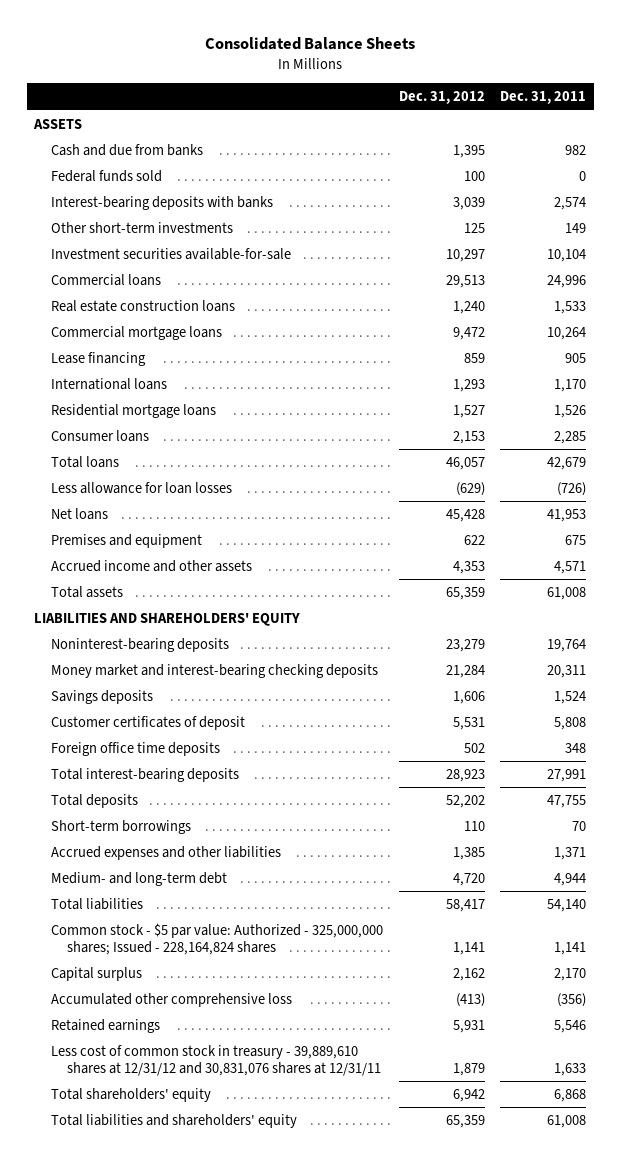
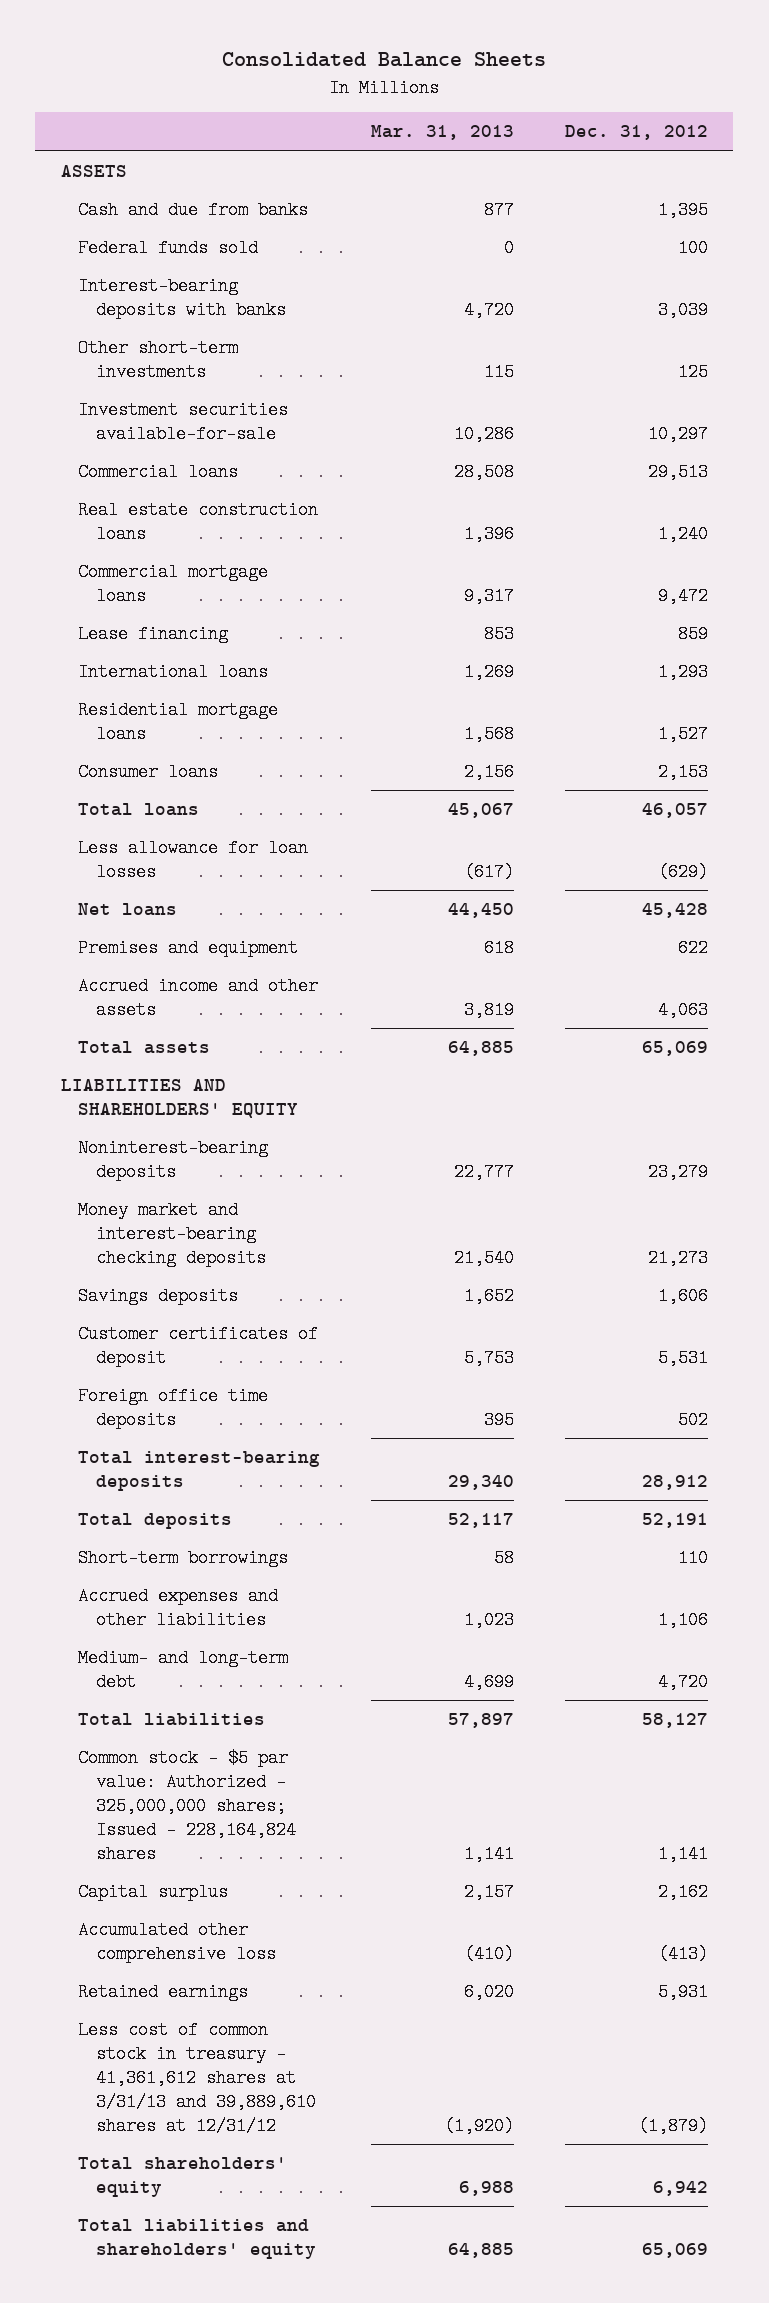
- | Dec. 31, 2012 | Dec. 31, 2011
+ | Mar. 31, 2013 | Dec. 31, 2012
- Accrued income and other assets | 4,353 | 4,571
- Total assets | 65,359 | 61,008
+ Accrued income and other assets | 3,819 | 4,063
+ Total assets | 64,885 | 65,069
- Money market and interest-bearing checking deposits | 21,284 | 20,311
+ Money market and interest-bearing checking deposits | 21,540 | 21,273
- Total interest-bearing deposits | 28,923 | 27,991
- Total deposits | 52,202 | 47,755
+ Total interest-bearing deposits | 29,340 | 28,912
+ Total deposits | 52,117 | 52,191
- Accrued expenses and other liabilities | 1,385 | 1,371
+ Accrued expenses and other liabilities | 1,023 | 1,106
- Total liabilities | 58,417 | 54,140
+ Total liabilities | 57,897 | 58,127
- Less cost of common stock in treasury - 39,889,610 shares at 12/31/12 and 30,831,076 shares at 12/31/11 | 1,879 | 1,633
+ Less cost of common stock in treasury - 41,361,612 shares at 3/31/13 and 39,889,610 shares at 12/31/12 | (1,920) | (1,879)
- Total liabilities and shareholders' equity | 65,359 | 61,008
+ Total liabilities and shareholders' equity | 64,885 | 65,069

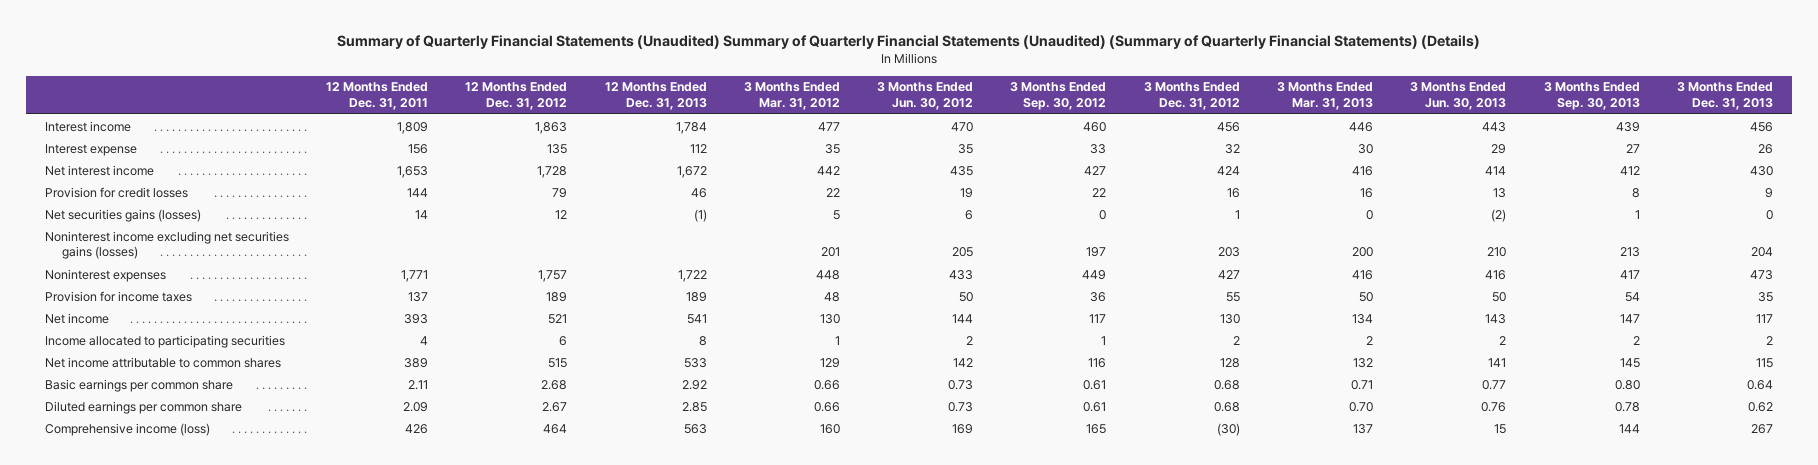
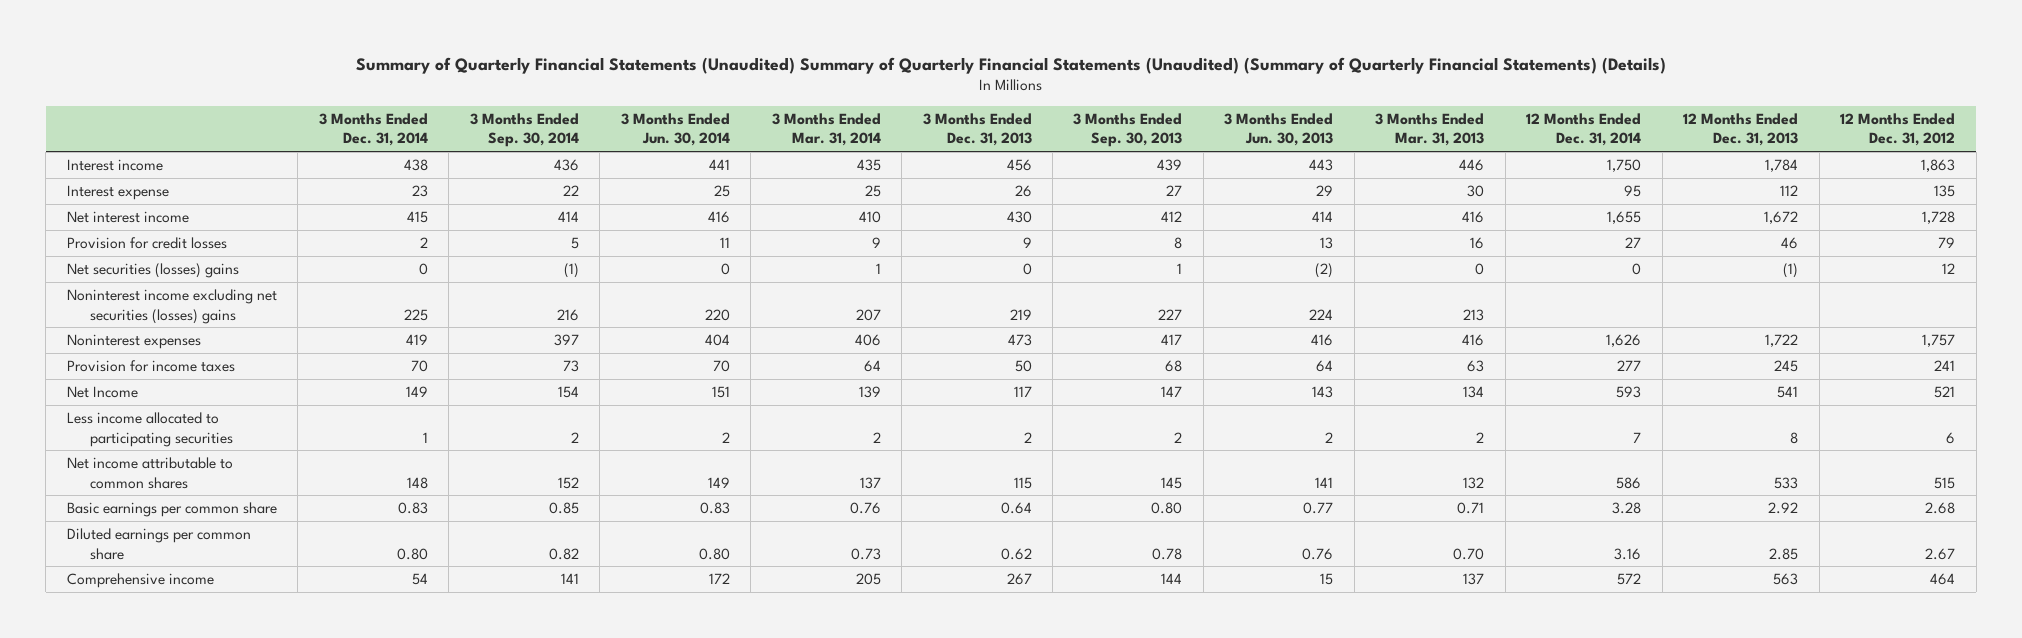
- | 12 Months Ended Dec. 31, 2011 | 12 Months Ended Dec. 31, 2012 | 12 Months Ended Dec. 31, 2013 | 3 Months Ended Mar. 31, 2012 | 3 Months Ended Jun. 30, 2012 | 3 Months Ended Sep. 30, 2012 | 3 Months Ended Dec. 31, 2012 | 3 Months Ended Mar. 31, 2013 | 3 Months Ended Jun. 30, 2013 | 3 Months Ended Sep. 30, 2013 | 3 Months Ended Dec. 31, 2013
+ | 3 Months Ended Dec. 31, 2014 | 3 Months Ended Sep. 30, 2014 | 3 Months Ended Jun. 30, 2014 | 3 Months Ended Mar. 31, 2014 | 3 Months Ended Dec. 31, 2013 | 3 Months Ended Sep. 30, 2013 | 3 Months Ended Jun. 30, 2013 | 3 Months Ended Mar. 31, 2013 | 12 Months Ended Dec. 31, 2014 | 12 Months Ended Dec. 31, 2013 | 12 Months Ended Dec. 31, 2012
- Net securities gains (losses) | 14 | 12 | (1) | 5 | 6 | 0 | 1 | 0 | (2) | 1 | 0
- Noninterest income excluding net securities gains (losses) | | | | 201 | 205 | 197 | 203 | 200 | 210 | 213 | 204
+ Net securities (losses) gains | 0 | (1) | 0 | 1 | 0 | 1 | (2) | 0 | 0 | (1) | 12
+ Noninterest income excluding net securities (losses) gains | 225 | 216 | 220 | 207 | 219 | 227 | 224 | 213 | | |
- Provision for income taxes | 137 | 189 | 189 | 48 | 50 | 36 | 55 | 50 | 50 | 54 | 35
- Net income | 393 | 521 | 541 | 130 | 144 | 117 | 130 | 134 | 143 | 147 | 117
- Income allocated to participating securities | 4 | 6 | 8 | 1 | 2 | 1 | 2 | 2 | 2 | 2 | 2
+ Provision for income taxes | 70 | 73 | 70 | 64 | 50 | 68 | 64 | 63 | 277 | 245 | 241
+ Net Income | 149 | 154 | 151 | 139 | 117 | 147 | 143 | 134 | 593 | 541 | 521
+ Less income allocated to participating securities | 1 | 2 | 2 | 2 | 2 | 2 | 2 | 2 | 7 | 8 | 6
- Comprehensive income (loss) | 426 | 464 | 563 | 160 | 169 | 165 | (30) | 137 | 15 | 144 | 267
+ Comprehensive income | 54 | 141 | 172 | 205 | 267 | 144 | 15 | 137 | 572 | 563 | 464

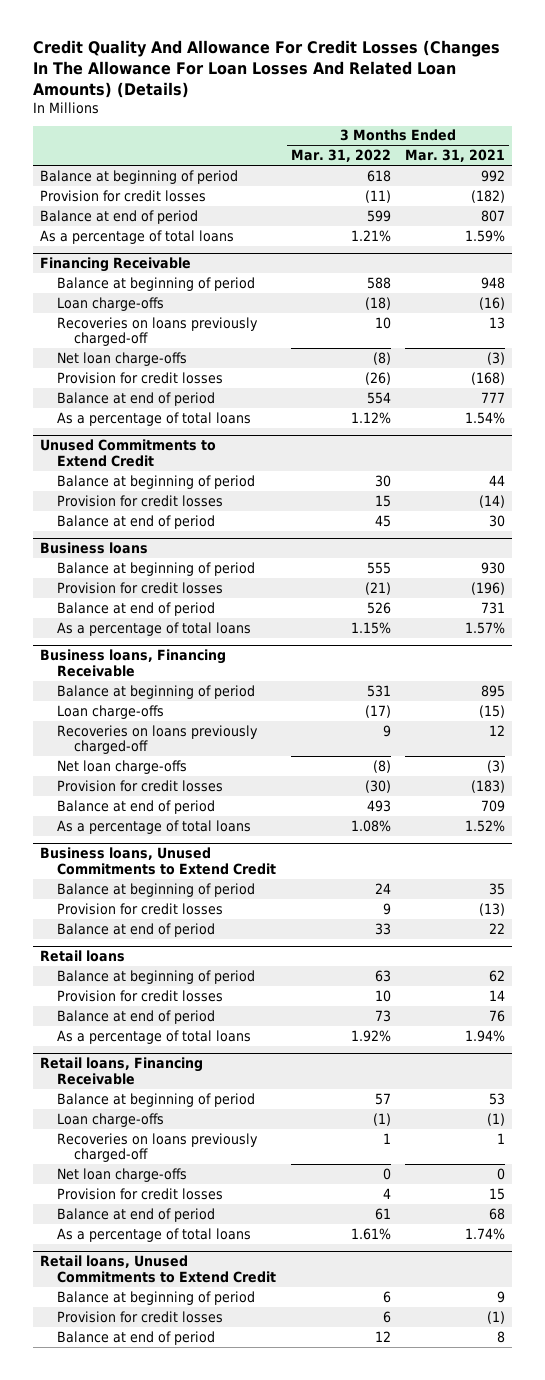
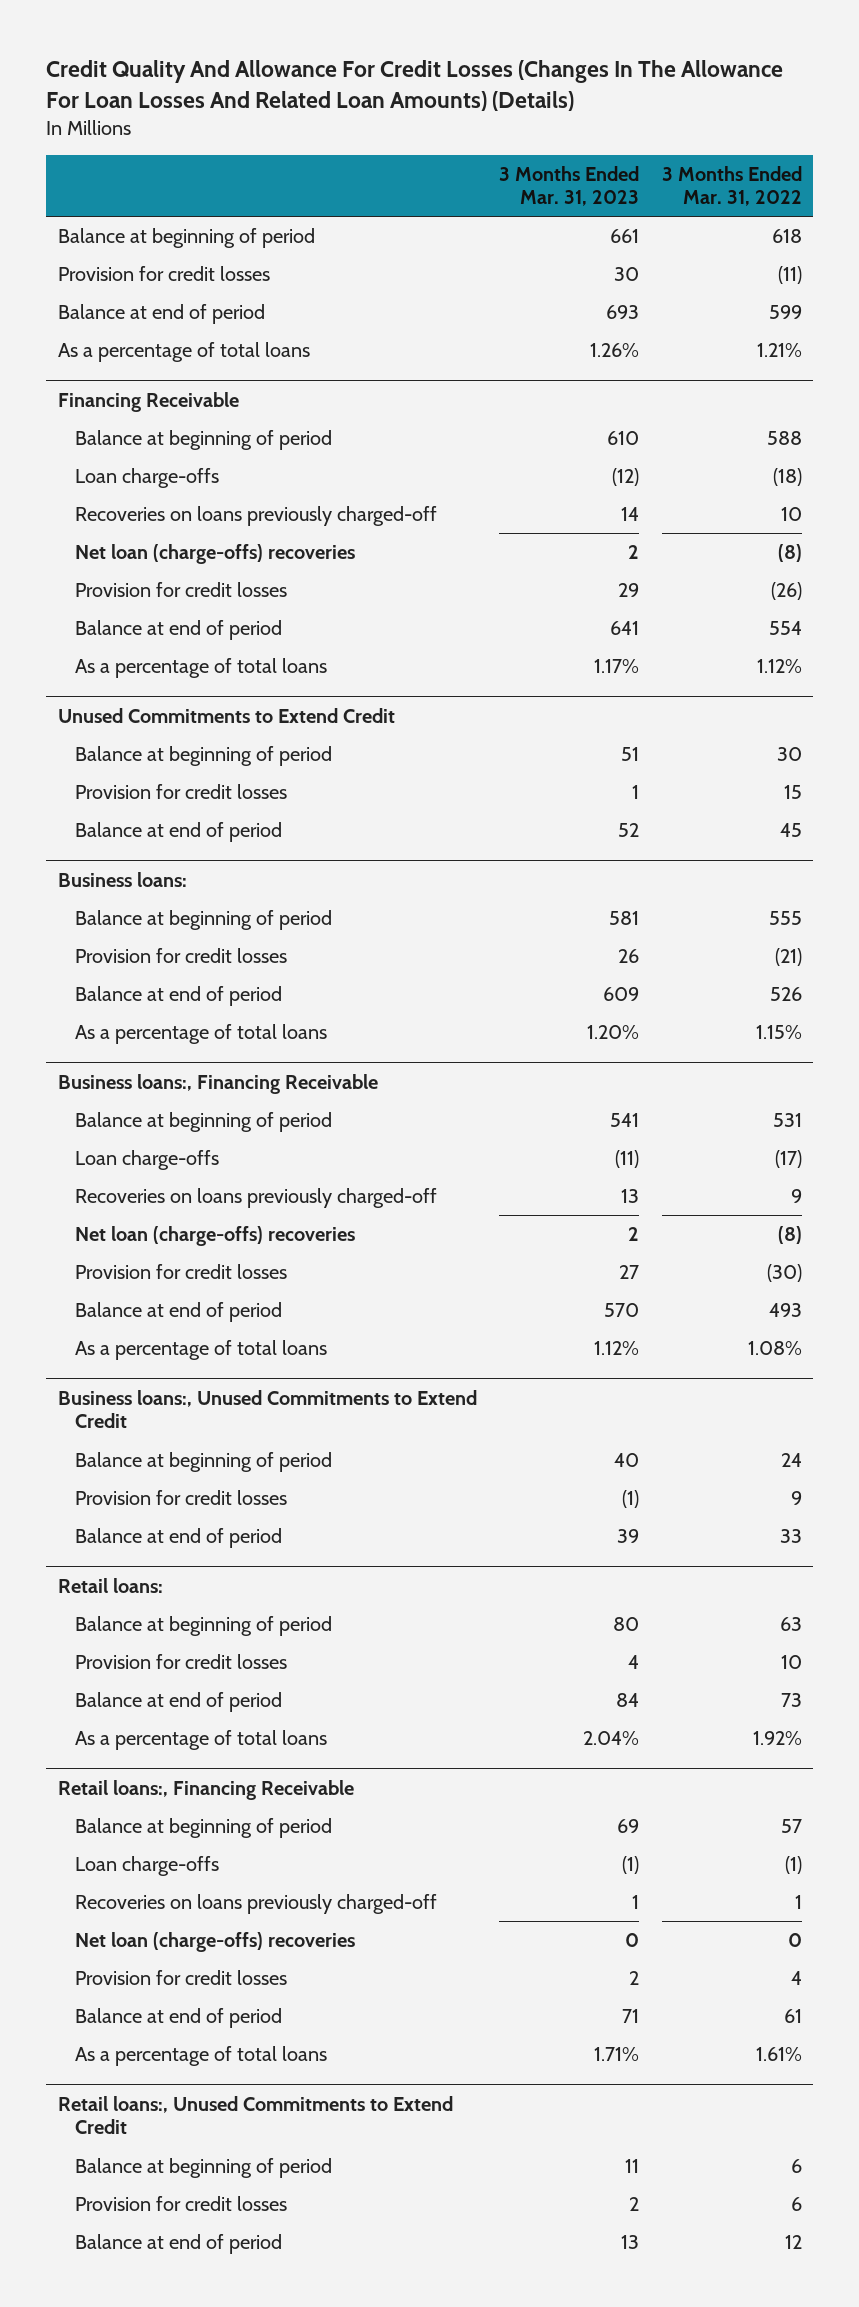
- | 3 Months Ended Mar. 31, 2022 | 3 Months Ended Mar. 31, 2021
+ | 3 Months Ended Mar. 31, 2023 | 3 Months Ended Mar. 31, 2022
@ Financing Receivable
- Net loan charge-offs | (8) | (3)
+ Net loan (charge-offs) recoveries | 2 | (8)
- Business loans
+ Business loans:
- Business loans, Financing Receivable
+ Business loans:, Financing Receivable
- Net loan charge-offs | (8) | (3)
+ Net loan (charge-offs) recoveries | 2 | (8)
- Business loans, Unused Commitments to Extend Credit
+ Business loans:, Unused Commitments to Extend Credit
- Retail loans
+ Retail loans:
- Retail loans, Financing Receivable
+ Retail loans:, Financing Receivable
- Net loan charge-offs | 0 | 0
+ Net loan (charge-offs) recoveries | 0 | 0
- Retail loans, Unused Commitments to Extend Credit
+ Retail loans:, Unused Commitments to Extend Credit

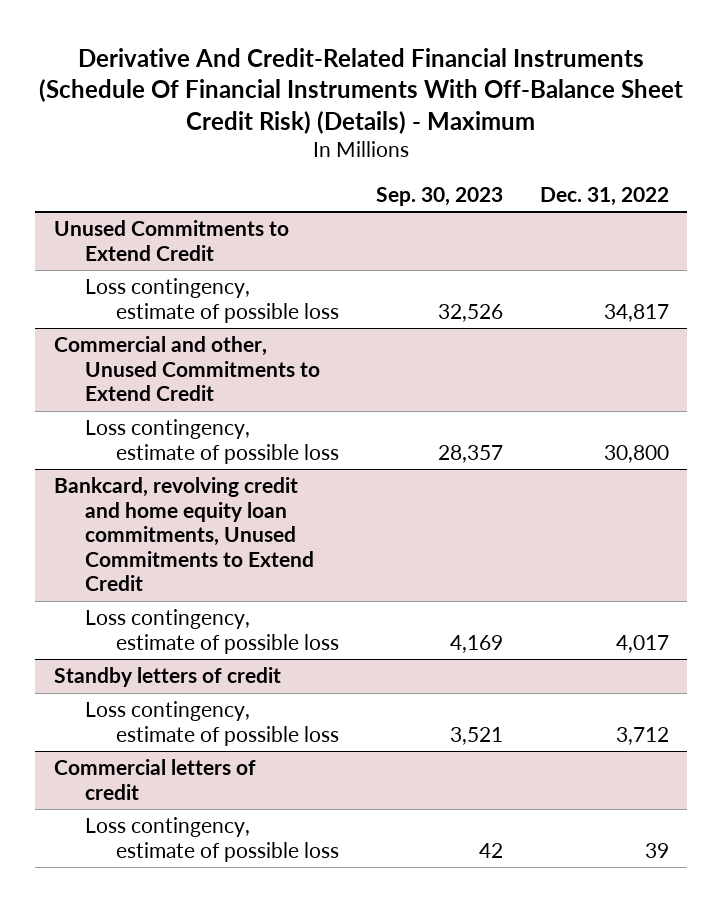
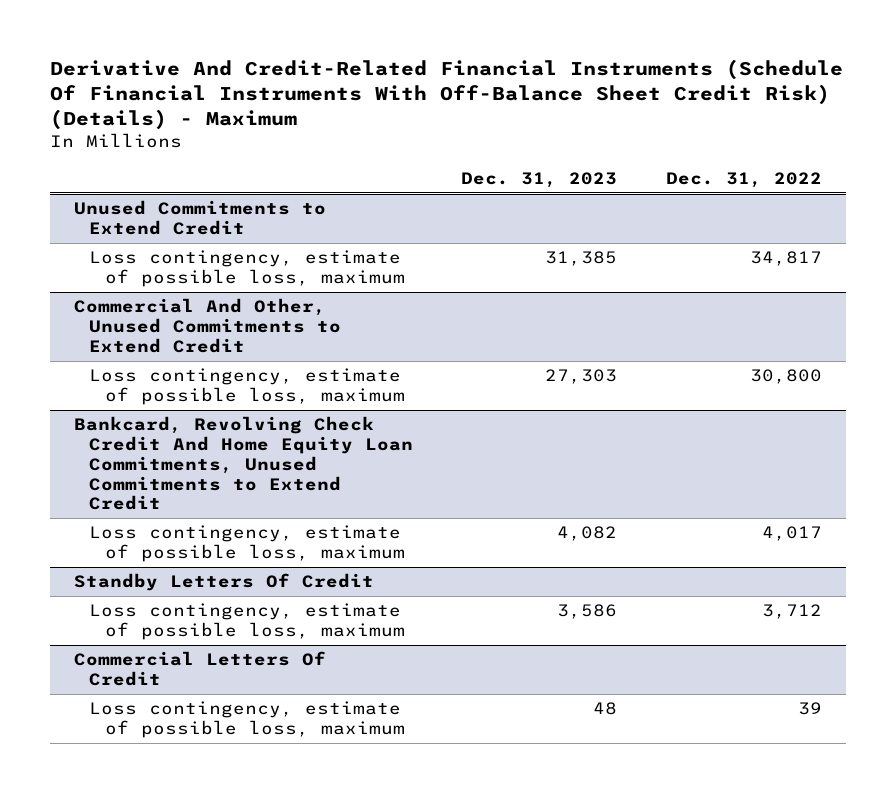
- | Sep. 30, 2023 | Dec. 31, 2022
+ | Dec. 31, 2023 | Dec. 31, 2022
@ Unused Commitments to Extend Credit
- Loss contingency, estimate of possible loss | 32,526 | 34,817
- Commercial and other, Unused Commitments to Extend Credit
- Loss contingency, estimate of possible loss | 28,357 | 30,800
- Bankcard, revolving credit and home equity loan commitments, Unused Commitments to Extend Credit
- Loss contingency, estimate of possible loss | 4,169 | 4,017
- Standby letters of credit
- Loss contingency, estimate of possible loss | 3,521 | 3,712
- Commercial letters of credit
- Loss contingency, estimate of possible loss | 42 | 39
@ Unused Commitments to Extend Credit
+ Loss contingency, estimate of possible loss, maximum | 31,385 | 34,817
+ Commercial And Other, Unused Commitments to Extend Credit
+ Loss contingency, estimate of possible loss, maximum | 27,303 | 30,800
+ Bankcard, Revolving Check Credit And Home Equity Loan Commitments, Unused Commitments to Extend Credit
+ Loss contingency, estimate of possible loss, maximum | 4,082 | 4,017
+ Standby Letters Of Credit
+ Loss contingency, estimate of possible loss, maximum | 3,586 | 3,712
+ Commercial Letters Of Credit
+ Loss contingency, estimate of possible loss, maximum | 48 | 39

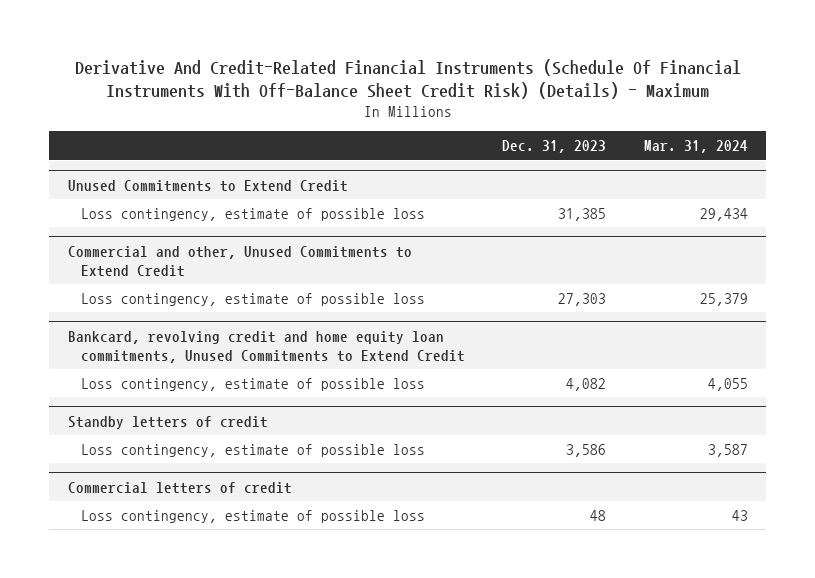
- | Dec. 31, 2023 | Dec. 31, 2022
+ | Dec. 31, 2023 | Mar. 31, 2024
@ Unused Commitments to Extend Credit
- Loss contingency, estimate of possible loss, maximum | 31,385 | 34,817
- Commercial And Other, Unused Commitments to Extend Credit
- Loss contingency, estimate of possible loss, maximum | 27,303 | 30,800
- Bankcard, Revolving Check Credit And Home Equity Loan Commitments, Unused Commitments to Extend Credit
- Loss contingency, estimate of possible loss, maximum | 4,082 | 4,017
- Standby Letters Of Credit
- Loss contingency, estimate of possible loss, maximum | 3,586 | 3,712
- Commercial Letters Of Credit
- Loss contingency, estimate of possible loss, maximum | 48 | 39
@ Unused Commitments to Extend Credit
+ Loss contingency, estimate of possible loss | 31,385 | 29,434
+ Commercial and other, Unused Commitments to Extend Credit
+ Loss contingency, estimate of possible loss | 27,303 | 25,379
+ Bankcard, revolving credit and home equity loan commitments, Unused Commitments to Extend Credit
+ Loss contingency, estimate of possible loss | 4,082 | 4,055
+ Standby letters of credit
+ Loss contingency, estimate of possible loss | 3,586 | 3,587
+ Commercial letters of credit
+ Loss contingency, estimate of possible loss | 48 | 43

